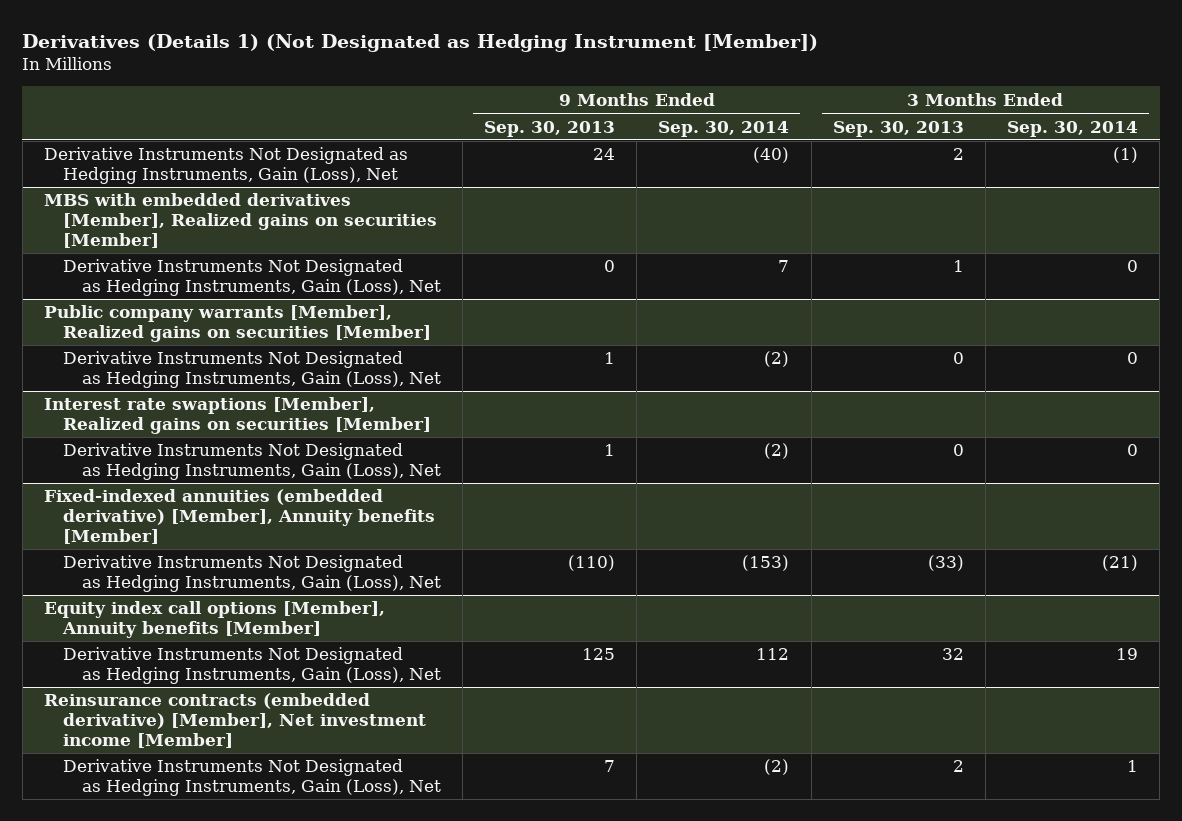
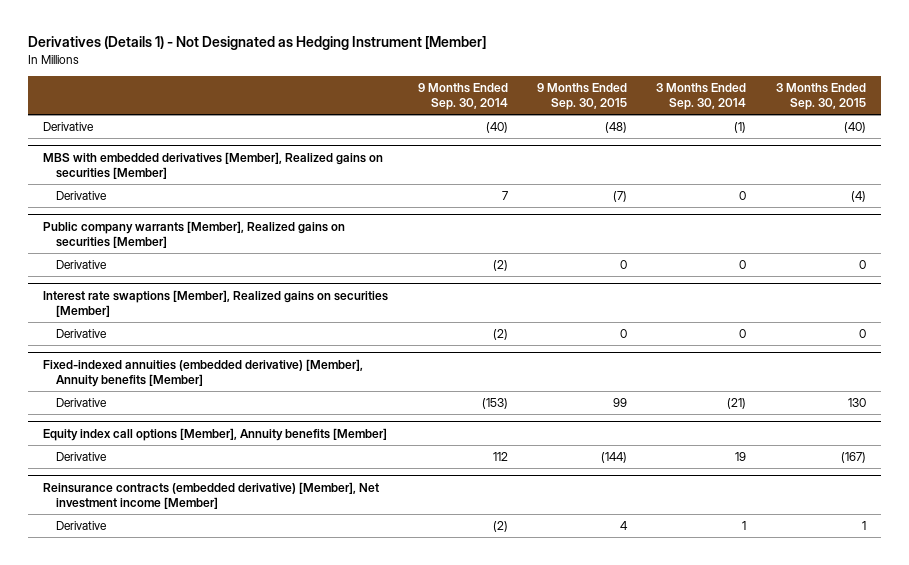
- Derivatives (Details 1) (Not Designated as Hedging Instrument [Member])
+ Derivatives (Details 1) - Not Designated as Hedging Instrument [Member]
- | 9 Months Ended Sep. 30, 2013 | 9 Months Ended Sep. 30, 2014 | 3 Months Ended Sep. 30, 2013 | 3 Months Ended Sep. 30, 2014
+ | 9 Months Ended Sep. 30, 2014 | 9 Months Ended Sep. 30, 2015 | 3 Months Ended Sep. 30, 2014 | 3 Months Ended Sep. 30, 2015
- Derivative Instruments Not Designated as Hedging Instruments, Gain (Loss), Net | 24 | (40) | 2 | (1)
+ Derivative | (40) | (48) | (1) | (40)
@ MBS with embedded derivatives [Member], Realized gains on securities [Member]
- Derivative Instruments Not Designated as Hedging Instruments, Gain (Loss), Net | 0 | 7 | 1 | 0
+ Derivative | 7 | (7) | 0 | (4)
@ Public company warrants [Member], Realized gains on securities [Member]
- Derivative Instruments Not Designated as Hedging Instruments, Gain (Loss), Net | 1 | (2) | 0 | 0
+ Derivative | (2) | 0 | 0 | 0
@ Interest rate swaptions [Member], Realized gains on securities [Member]
- Derivative Instruments Not Designated as Hedging Instruments, Gain (Loss), Net | 1 | (2) | 0 | 0
+ Derivative | (2) | 0 | 0 | 0
@ Fixed-indexed annuities (embedded derivative) [Member], Annuity benefits [Member]
- Derivative Instruments Not Designated as Hedging Instruments, Gain (Loss), Net | (110) | (153) | (33) | (21)
+ Derivative | (153) | 99 | (21) | 130
@ Equity index call options [Member], Annuity benefits [Member]
- Derivative Instruments Not Designated as Hedging Instruments, Gain (Loss), Net | 125 | 112 | 32 | 19
+ Derivative | 112 | (144) | 19 | (167)
@ Reinsurance contracts (embedded derivative) [Member], Net investment income [Member]
- Derivative Instruments Not Designated as Hedging Instruments, Gain (Loss), Net | 7 | (2) | 2 | 1
+ Derivative | (2) | 4 | 1 | 1

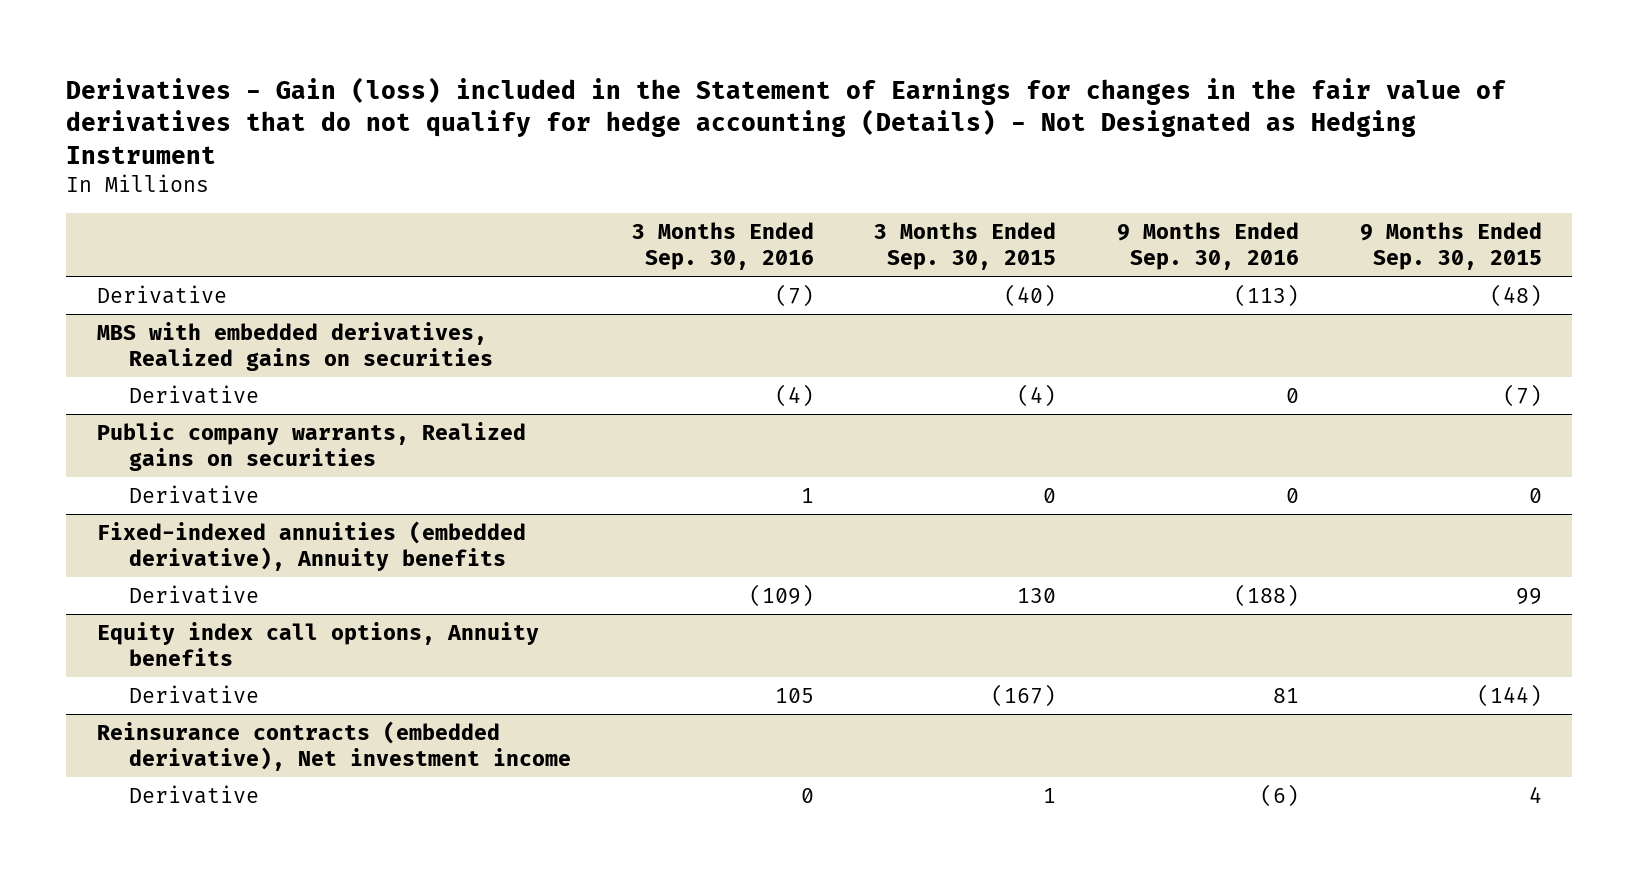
- Derivatives (Details 1) - Not Designated as Hedging Instrument [Member]
+ Derivatives - Gain (loss) included in the Statement of Earnings for changes in the fair value of derivatives that do not qualify for hedge accounting (Details) - Not Designated as Hedging Instrument
- | 9 Months Ended Sep. 30, 2014 | 9 Months Ended Sep. 30, 2015 | 3 Months Ended Sep. 30, 2014 | 3 Months Ended Sep. 30, 2015
+ | 3 Months Ended Sep. 30, 2016 | 3 Months Ended Sep. 30, 2015 | 9 Months Ended Sep. 30, 2016 | 9 Months Ended Sep. 30, 2015
- MBS with embedded derivatives [Member], Realized gains on securities [Member]
+ MBS with embedded derivatives, Realized gains on securities
- Public company warrants [Member], Realized gains on securities [Member]
- Derivative | (2) | 0 | 0 | 0
- Interest rate swaptions [Member], Realized gains on securities [Member]
+ Public company warrants, Realized gains on securities
- Fixed-indexed annuities (embedded derivative) [Member], Annuity benefits [Member]
+ Fixed-indexed annuities (embedded derivative), Annuity benefits
- Equity index call options [Member], Annuity benefits [Member]
+ Equity index call options, Annuity benefits
- Reinsurance contracts (embedded derivative) [Member], Net investment income [Member]
+ Reinsurance contracts (embedded derivative), Net investment income

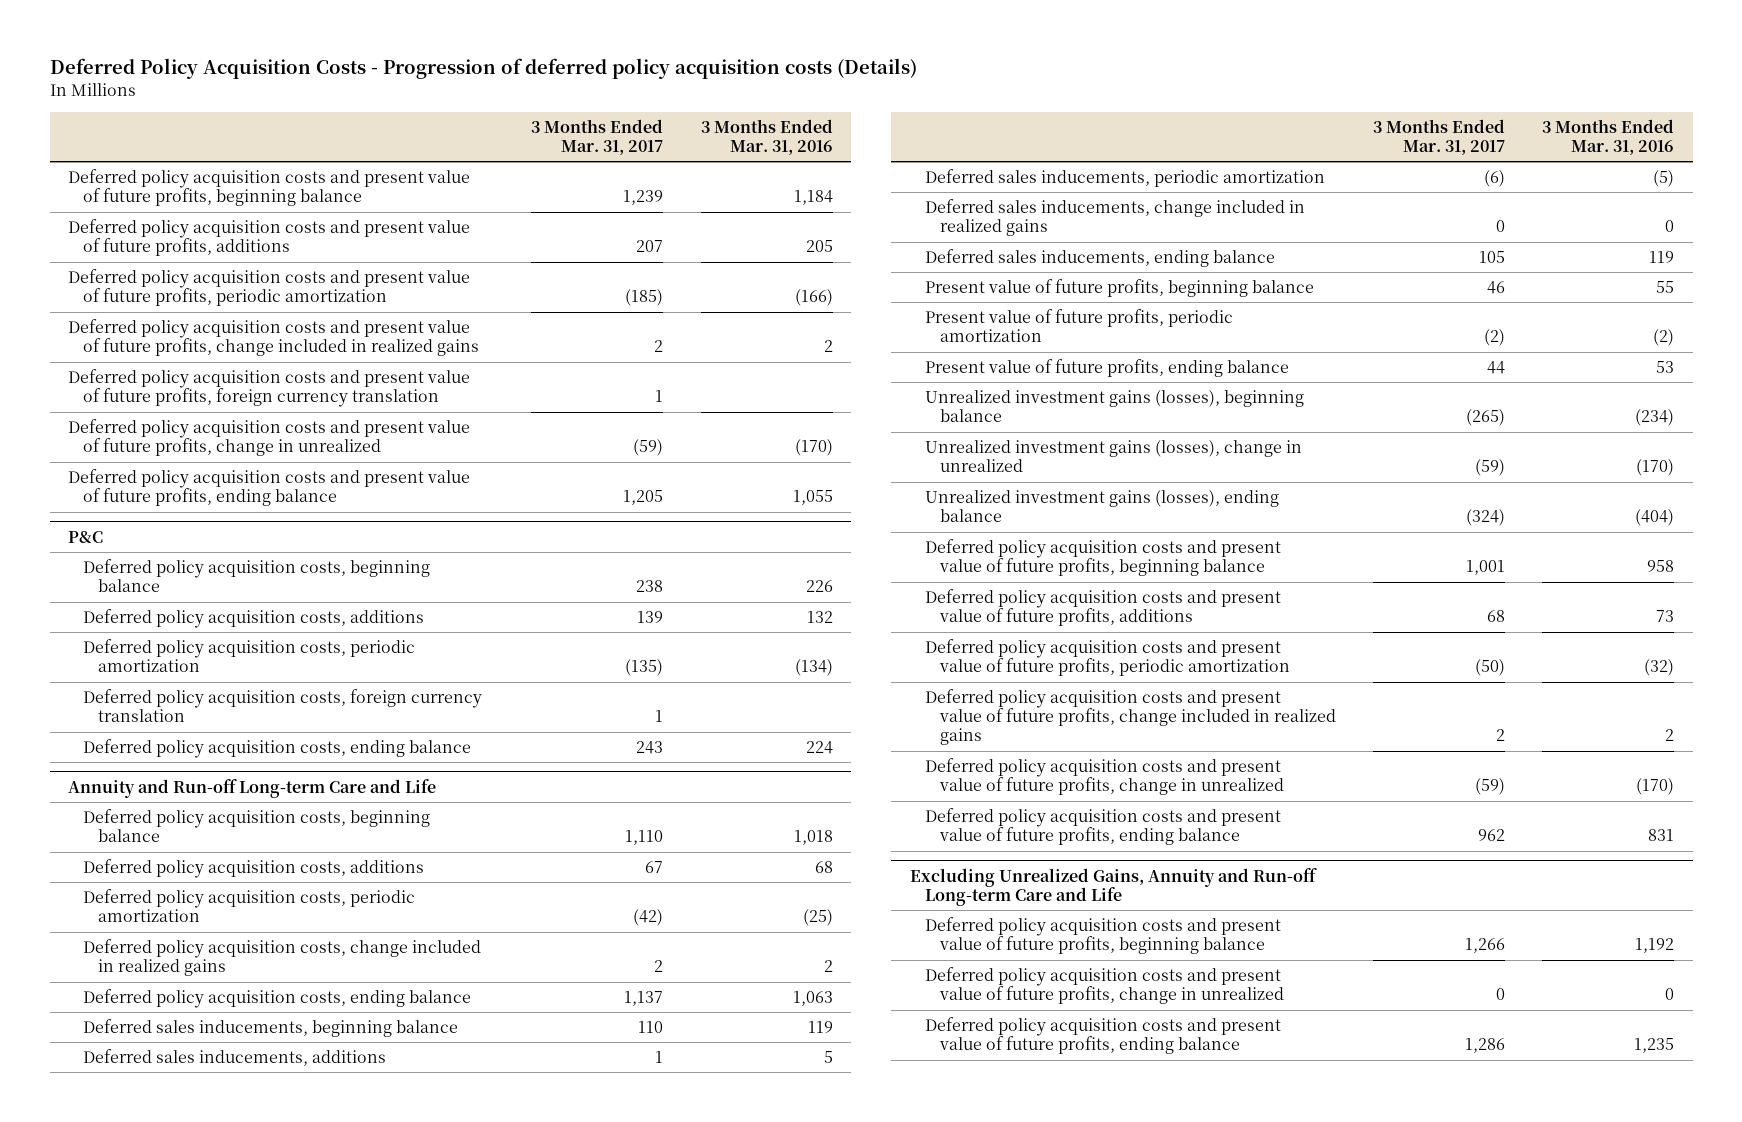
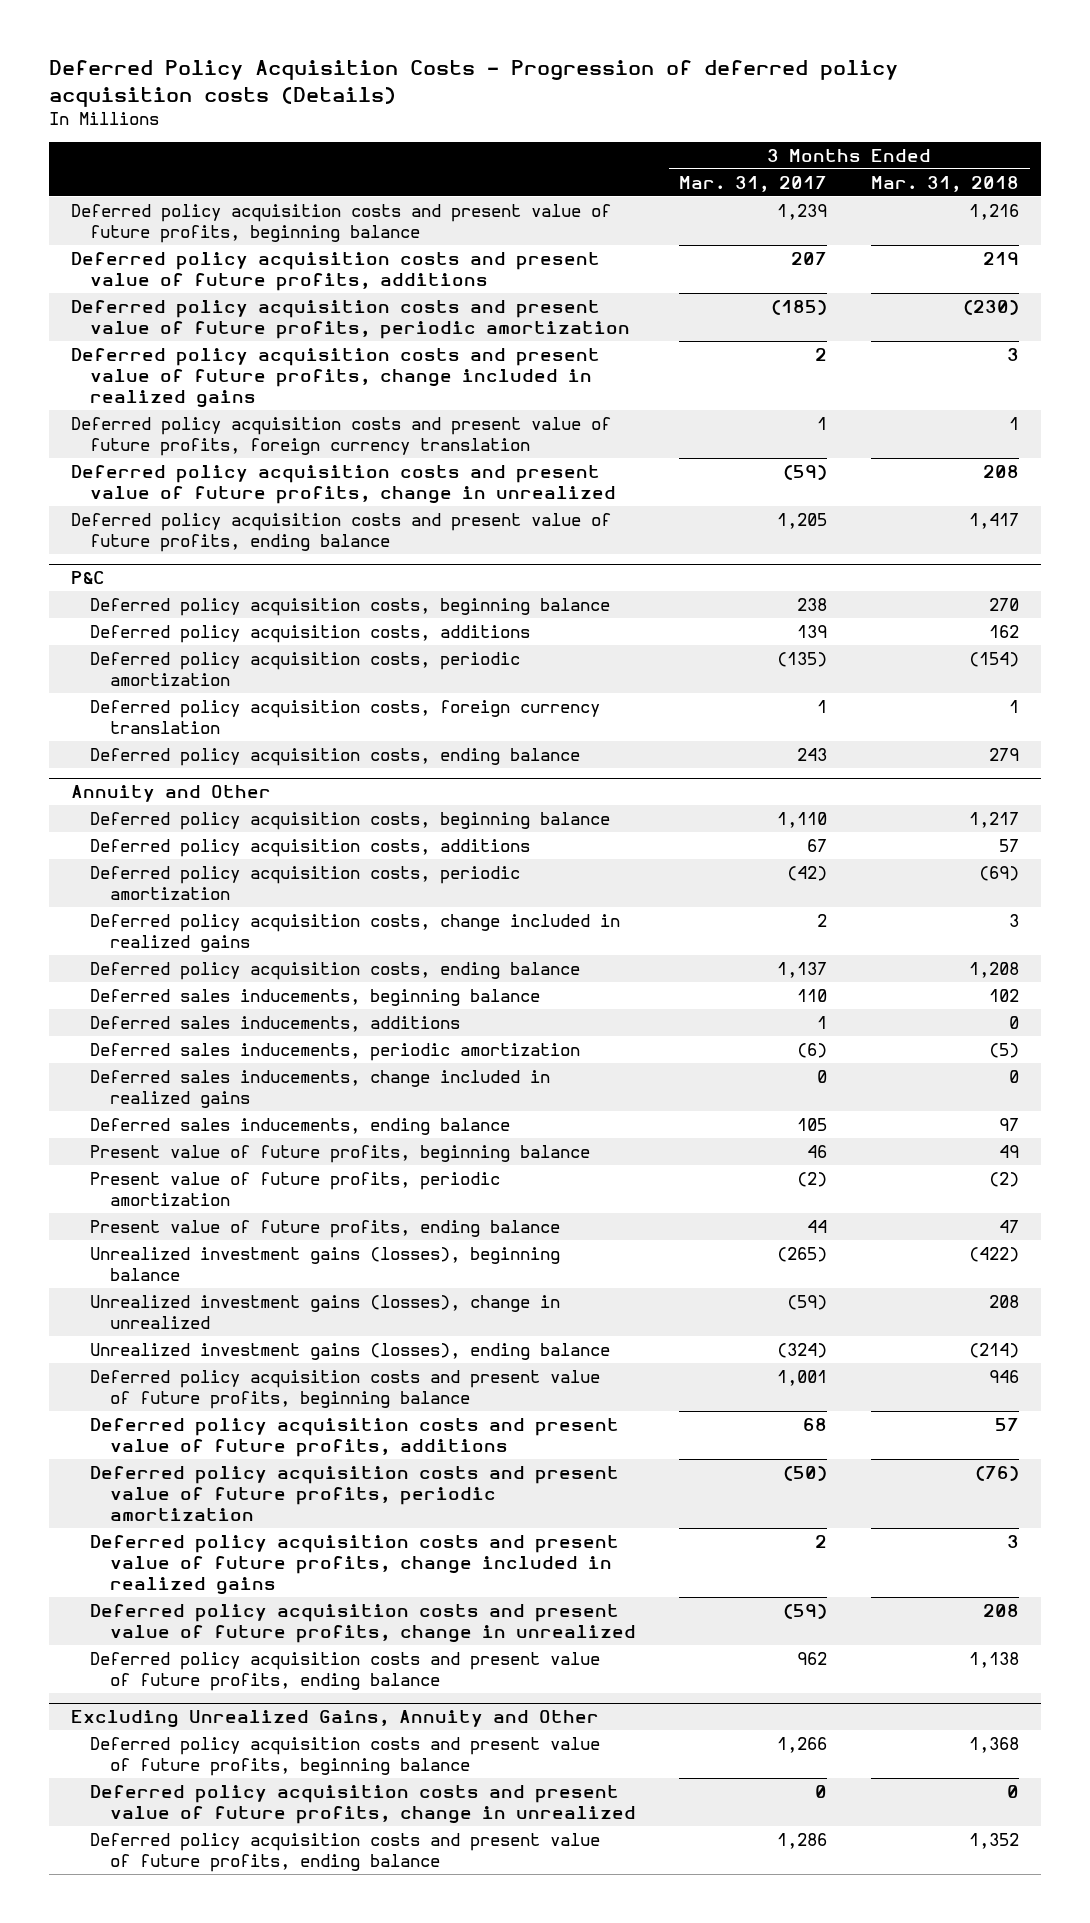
- | 3 Months Ended Mar. 31, 2017 | 3 Months Ended Mar. 31, 2016
+ | 3 Months Ended Mar. 31, 2017 | 3 Months Ended Mar. 31, 2018
- Annuity and Run-off Long-term Care and Life
+ Annuity and Other
- Excluding Unrealized Gains, Annuity and Run-off Long-term Care and Life
+ Excluding Unrealized Gains, Annuity and Other

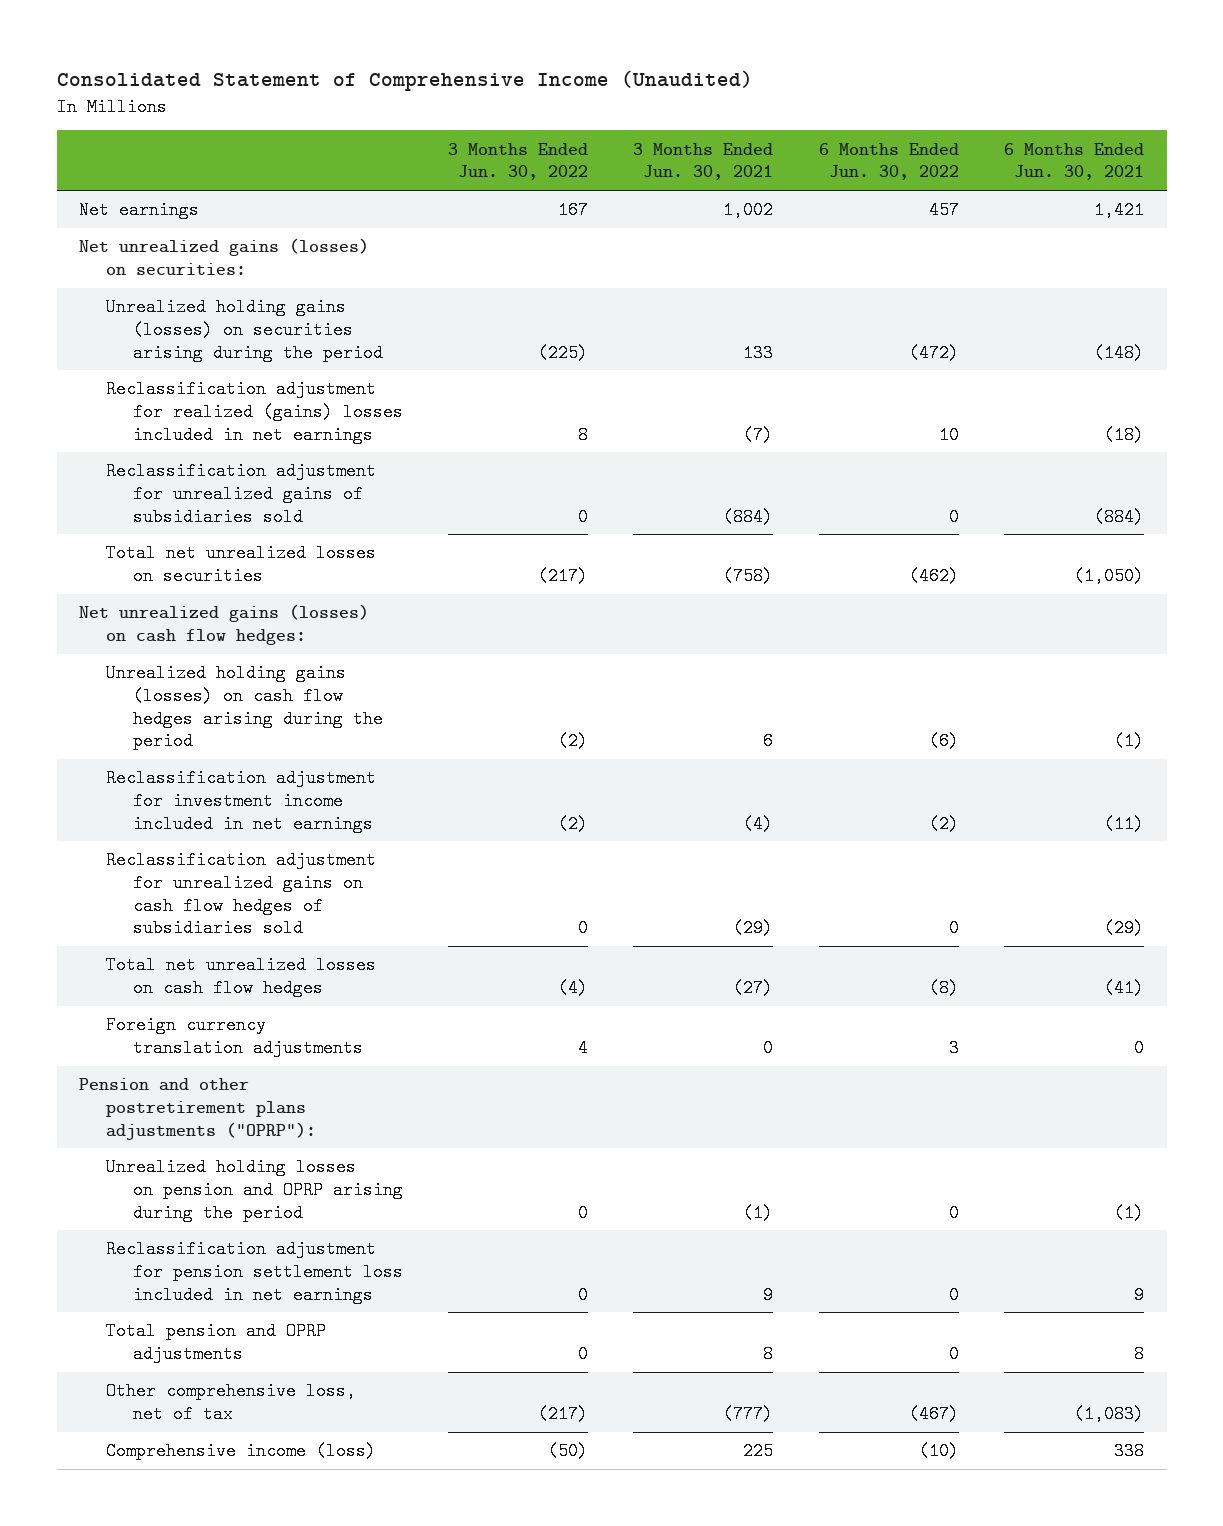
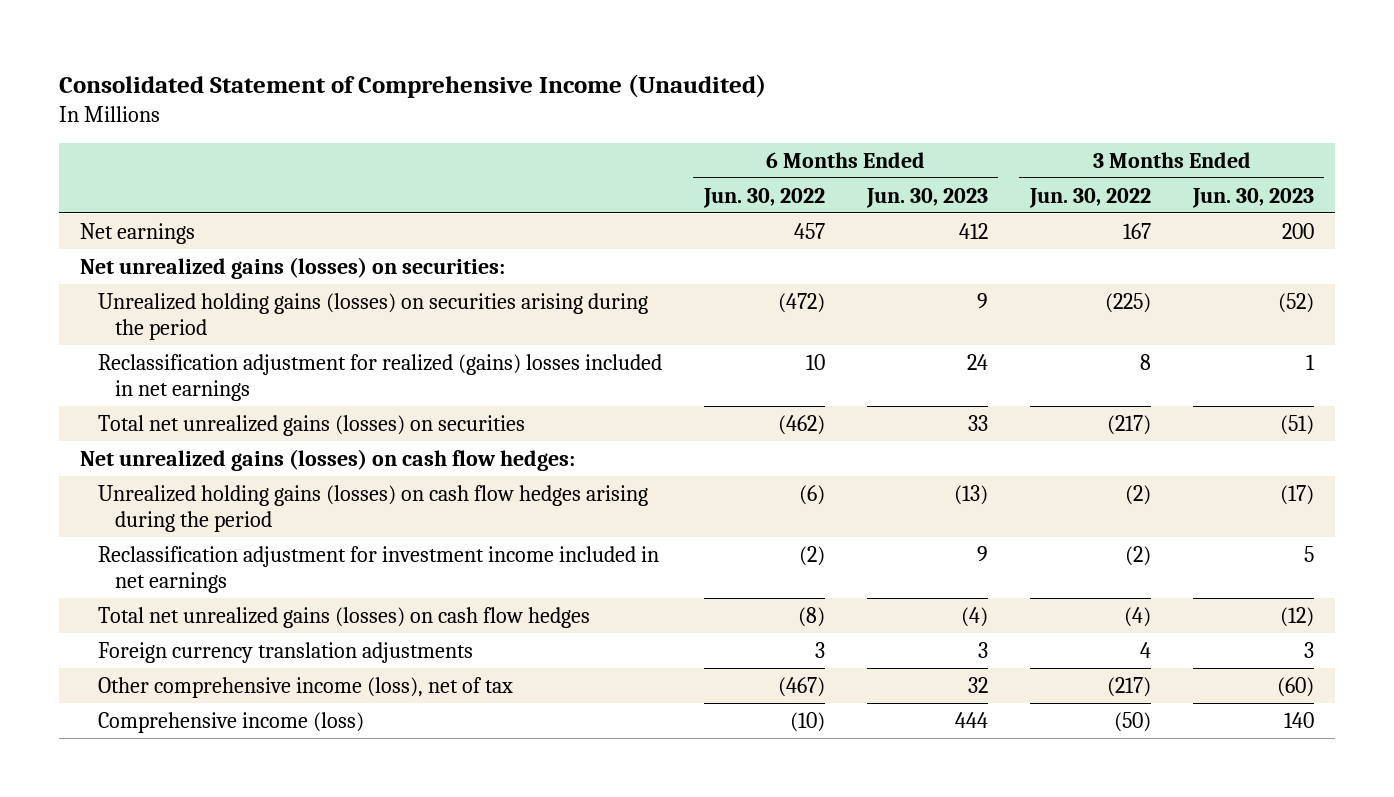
- | 3 Months Ended Jun. 30, 2022 | 3 Months Ended Jun. 30, 2021 | 6 Months Ended Jun. 30, 2022 | 6 Months Ended Jun. 30, 2021
+ | 6 Months Ended Jun. 30, 2022 | 6 Months Ended Jun. 30, 2023 | 3 Months Ended Jun. 30, 2022 | 3 Months Ended Jun. 30, 2023
- Reclassification adjustment for unrealized gains of subsidiaries sold | 0 | (884) | 0 | (884)
- Total net unrealized losses on securities | (217) | (758) | (462) | (1,050)
+ Total net unrealized gains (losses) on securities | (462) | 33 | (217) | (51)
- Reclassification adjustment for unrealized gains on cash flow hedges of subsidiaries sold | 0 | (29) | 0 | (29)
- Total net unrealized losses on cash flow hedges | (4) | (27) | (8) | (41)
+ Total net unrealized gains (losses) on cash flow hedges | (8) | (4) | (4) | (12)
- Pension and other postretirement plans adjustments ("OPRP"):
- Unrealized holding losses on pension and OPRP arising during the period | 0 | (1) | 0 | (1)
- Reclassification adjustment for pension settlement loss included in net earnings | 0 | 9 | 0 | 9
- Total pension and OPRP adjustments | 0 | 8 | 0 | 8
- Other comprehensive loss, net of tax | (217) | (777) | (467) | (1,083)
+ Other comprehensive income (loss), net of tax | (467) | 32 | (217) | (60)

